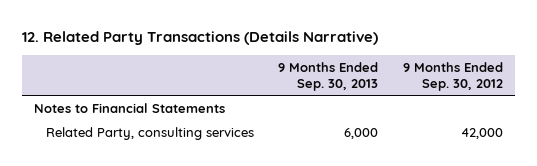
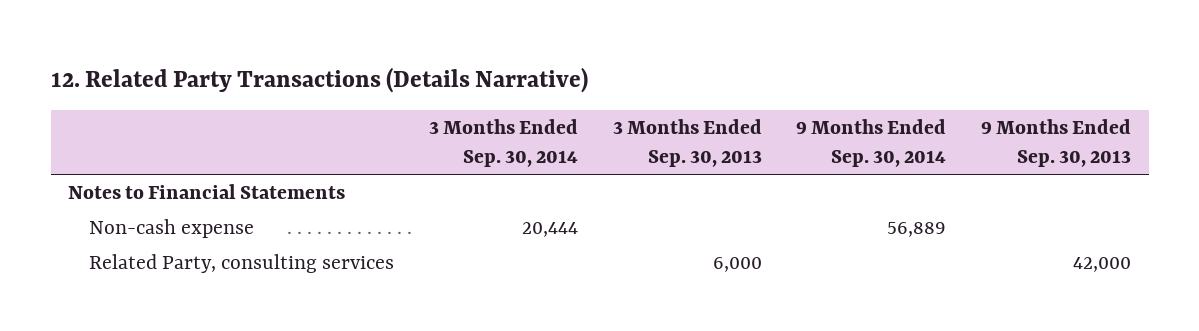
- | 9 Months Ended Sep. 30, 2013 | 9 Months Ended Sep. 30, 2012
+ | 3 Months Ended Sep. 30, 2014 | 3 Months Ended Sep. 30, 2013 | 9 Months Ended Sep. 30, 2014 | 9 Months Ended Sep. 30, 2013
- Related Party, consulting services | 6,000 | 42,000
+ Non-cash expense | 20,444 | | 56,889 |
+ Related Party, consulting services | | 6,000 | | 42,000

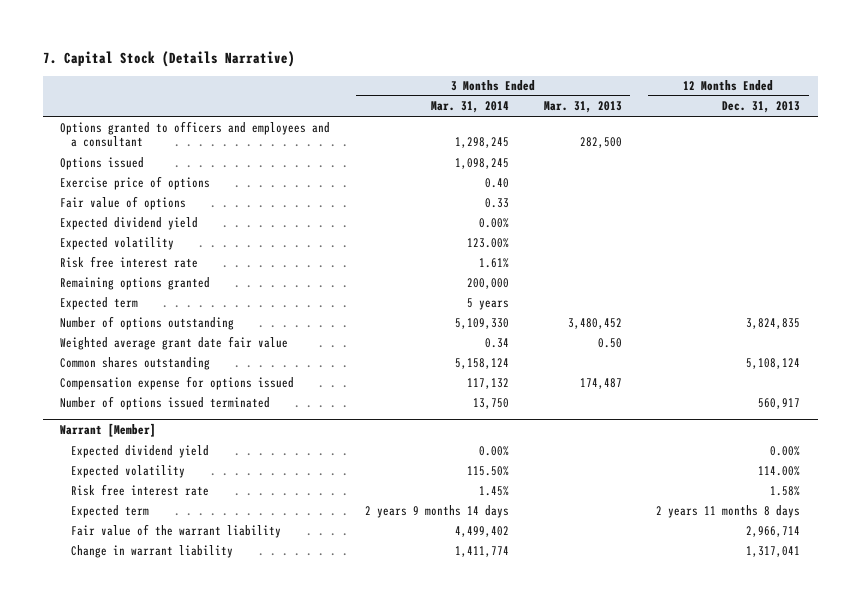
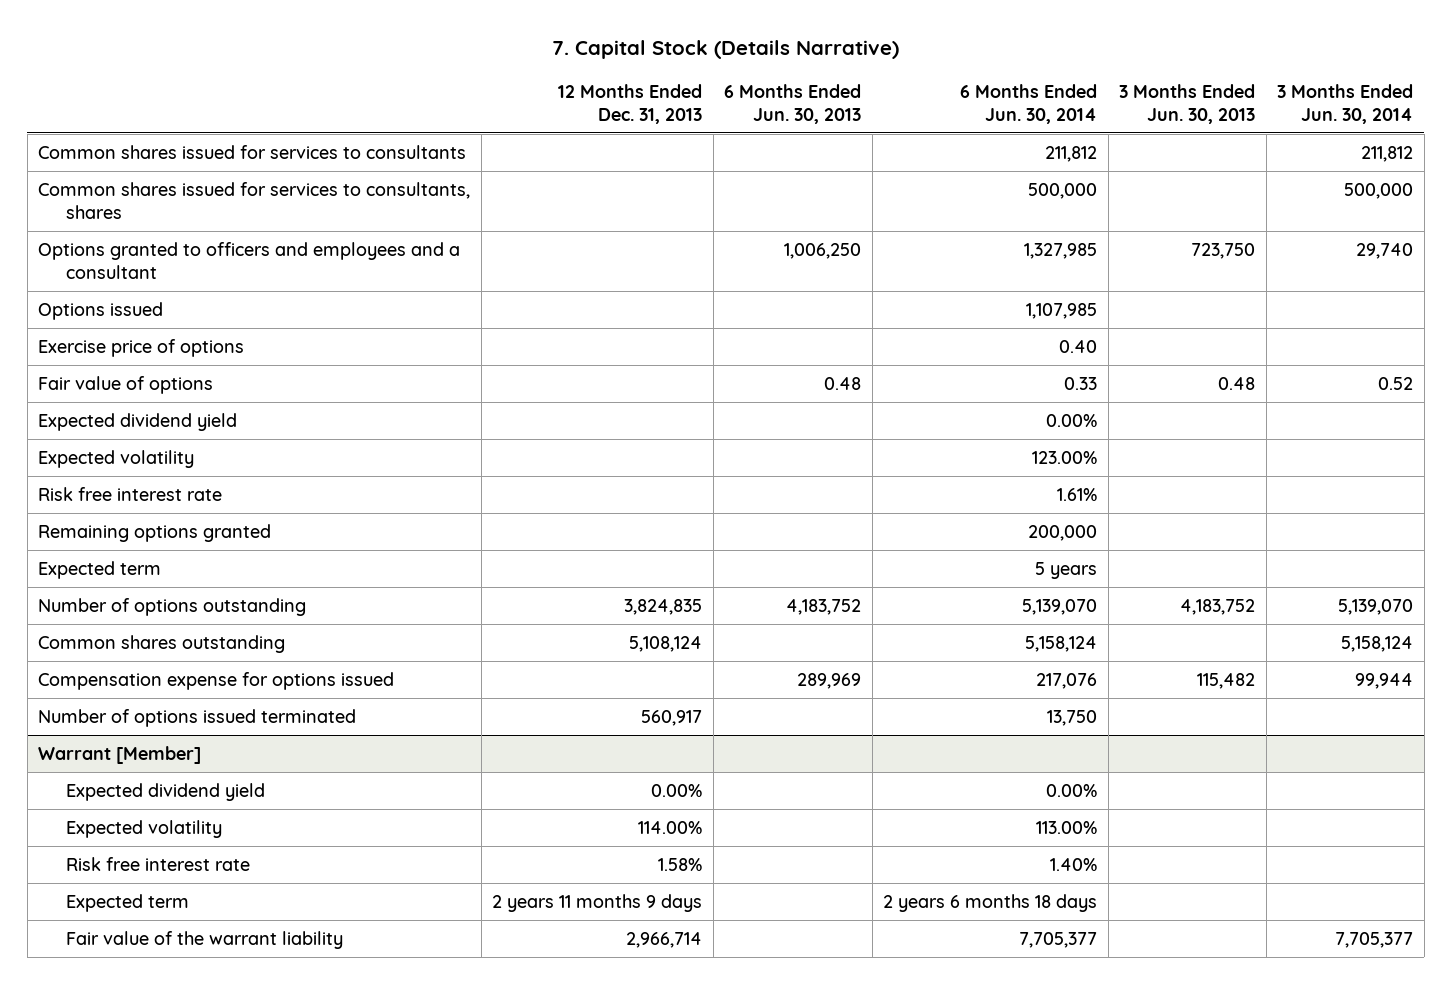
- | 3 Months Ended Mar. 31, 2014 | 3 Months Ended Mar. 31, 2013 | 12 Months Ended Dec. 31, 2013
+ | 12 Months Ended Dec. 31, 2013 | 6 Months Ended Jun. 30, 2013 | 6 Months Ended Jun. 30, 2014 | 3 Months Ended Jun. 30, 2013 | 3 Months Ended Jun. 30, 2014
+ Common shares issued for services to consultants | | | 211,812 | | 211,812
+ Common shares issued for services to consultants, shares | | | 500,000 | | 500,000
- Weighted average grant date fair value | 0.34 | 0.50 |
@ Warrant [Member]
- Expected term | 2 years 9 months 14 days | | 2 years 11 months 8 days
+ Expected term | 2 years 11 months 9 days | | 2 years 6 months 18 days | |
- Change in warrant liability | 1,411,774 | | 1,317,041

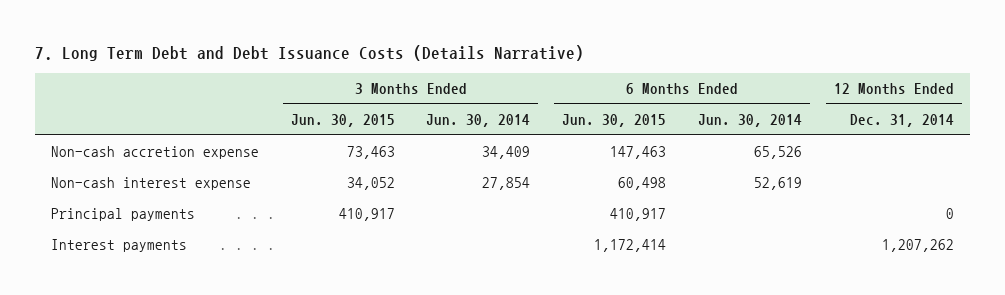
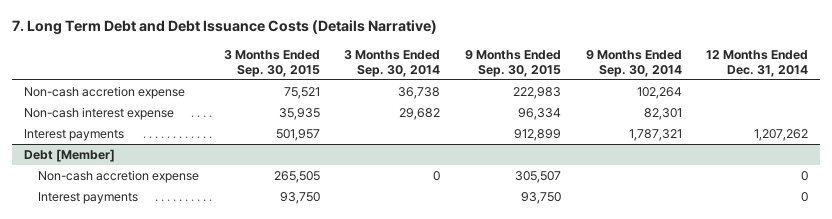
- | 3 Months Ended Jun. 30, 2015 | 3 Months Ended Jun. 30, 2014 | 6 Months Ended Jun. 30, 2015 | 6 Months Ended Jun. 30, 2014 | 12 Months Ended Dec. 31, 2014
+ | 3 Months Ended Sep. 30, 2015 | 3 Months Ended Sep. 30, 2014 | 9 Months Ended Sep. 30, 2015 | 9 Months Ended Sep. 30, 2014 | 12 Months Ended Dec. 31, 2014
- Principal payments | 410,917 | | 410,917 | | 0
+ Debt [Member]
+ Non-cash accretion expense | 265,505 | 0 | 305,507 | | 0
+ Interest payments | 93,750 | | 93,750 | | 0

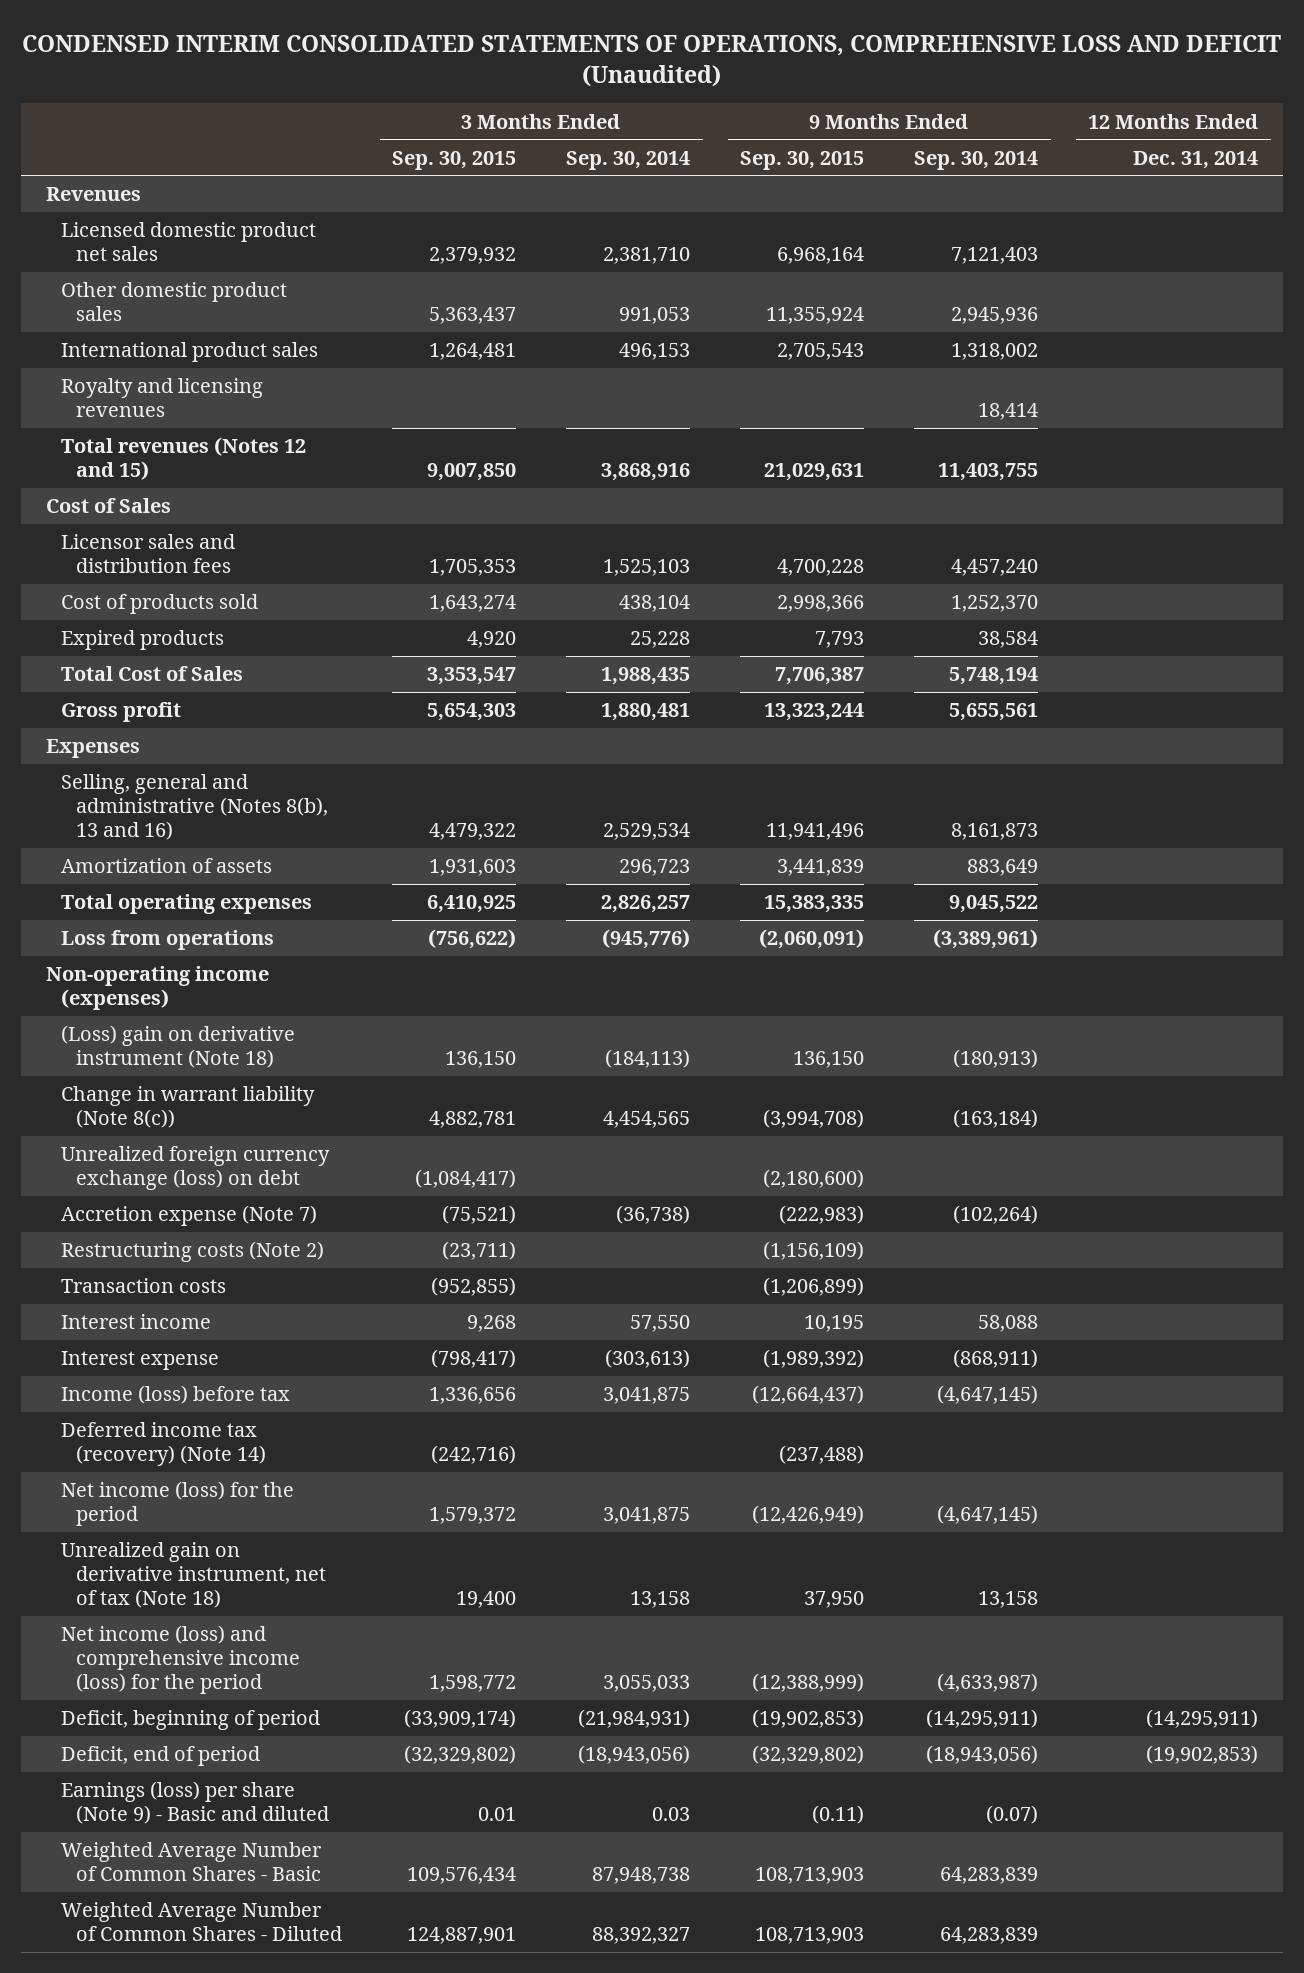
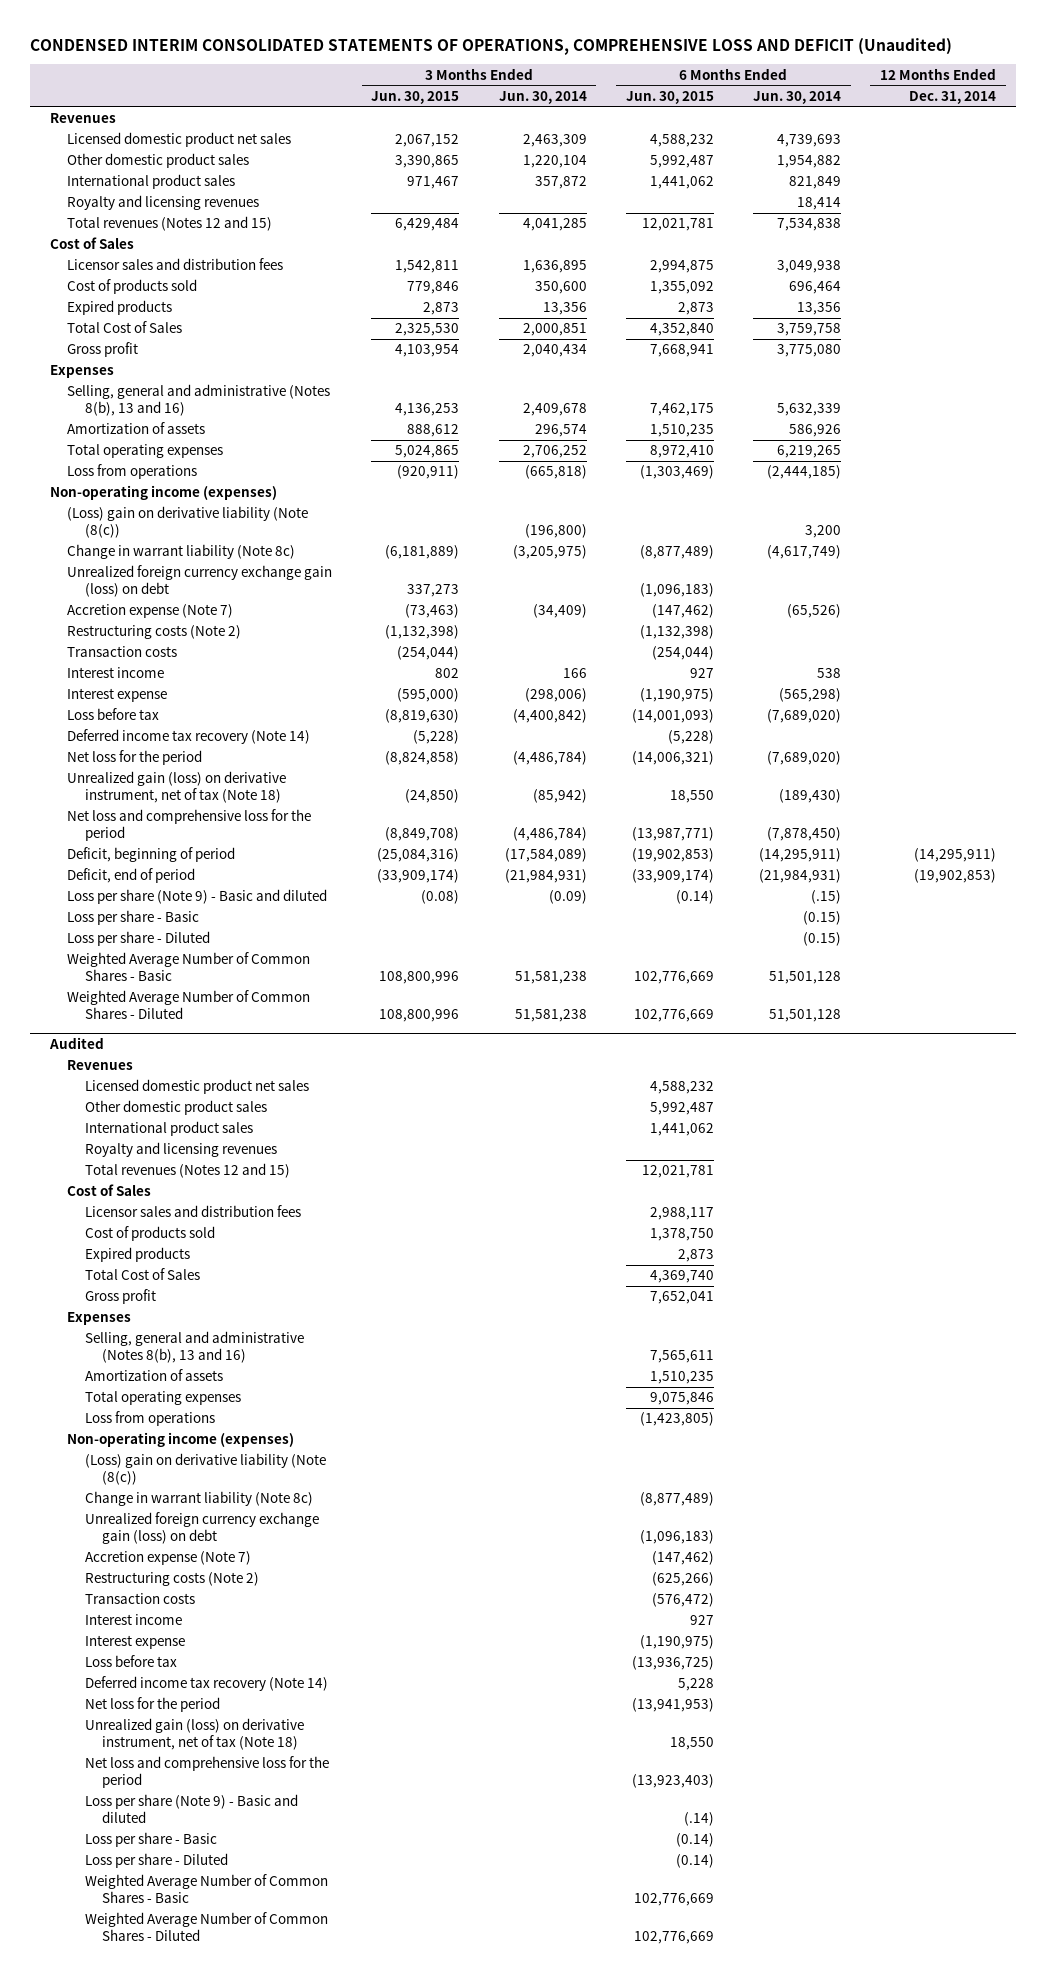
- | 3 Months Ended Sep. 30, 2015 | 3 Months Ended Sep. 30, 2014 | 9 Months Ended Sep. 30, 2015 | 9 Months Ended Sep. 30, 2014 | 12 Months Ended Dec. 31, 2014
+ | 3 Months Ended Jun. 30, 2015 | 3 Months Ended Jun. 30, 2014 | 6 Months Ended Jun. 30, 2015 | 6 Months Ended Jun. 30, 2014 | 12 Months Ended Dec. 31, 2014
- (Loss) gain on derivative instrument (Note 18) | 136,150 | (184,113) | 136,150 | (180,913) |
- Change in warrant liability (Note 8(c)) | 4,882,781 | 4,454,565 | (3,994,708) | (163,184) |
- Unrealized foreign currency exchange (loss) on debt | (1,084,417) | | (2,180,600) | |
+ (Loss) gain on derivative liability (Note (8(c)) | | (196,800) | | 3,200 |
+ Change in warrant liability (Note 8c) | (6,181,889) | (3,205,975) | (8,877,489) | (4,617,749) |
+ Unrealized foreign currency exchange gain (loss) on debt | 337,273 | | (1,096,183) | |
- Income (loss) before tax | 1,336,656 | 3,041,875 | (12,664,437) | (4,647,145) |
- Deferred income tax (recovery) (Note 14) | (242,716) | | (237,488) | |
- Net income (loss) for the period | 1,579,372 | 3,041,875 | (12,426,949) | (4,647,145) |
- Unrealized gain on derivative instrument, net of tax (Note 18) | 19,400 | 13,158 | 37,950 | 13,158 |
- Net income (loss) and comprehensive income (loss) for the period | 1,598,772 | 3,055,033 | (12,388,999) | (4,633,987) |
+ Loss before tax | (8,819,630) | (4,400,842) | (14,001,093) | (7,689,020) |
+ Deferred income tax recovery (Note 14) | (5,228) | | (5,228) | |
+ Net loss for the period | (8,824,858) | (4,486,784) | (14,006,321) | (7,689,020) |
+ Unrealized gain (loss) on derivative instrument, net of tax (Note 18) | (24,850) | (85,942) | 18,550 | (189,430) |
+ Net loss and comprehensive loss for the period | (8,849,708) | (4,486,784) | (13,987,771) | (7,878,450) |
- Earnings (loss) per share (Note 9) - Basic and diluted | 0.01 | 0.03 | (0.11) | (0.07) |
+ Loss per share (Note 9) - Basic and diluted | (0.08) | (0.09) | (0.14) | (.15) |
+ Loss per share - Basic | | | | (0.15) |
+ Loss per share - Diluted | | | | (0.15) |
+ Audited
+ Revenues
+ Licensed domestic product net sales | | | 4,588,232 | |
+ Other domestic product sales | | | 5,992,487 | |
+ International product sales | | | 1,441,062 | |
+ Royalty and licensing revenues
+ Total revenues (Notes 12 and 15) | | | 12,021,781 | |
+ Cost of Sales
+ Licensor sales and distribution fees | | | 2,988,117 | |
+ Cost of products sold | | | 1,378,750 | |
+ Expired products | | | 2,873 | |
+ Total Cost of Sales | | | 4,369,740 | |
+ Gross profit | | | 7,652,041 | |
+ Expenses
+ Selling, general and administrative (Notes 8(b), 13 and 16) | | | 7,565,611 | |
+ Amortization of assets | | | 1,510,235 | |
+ Total operating expenses | | | 9,075,846 | |
+ Loss from operations | | | (1,423,805) | |
+ Non-operating income (expenses)
+ (Loss) gain on derivative liability (Note (8(c))
+ Change in warrant liability (Note 8c) | | | (8,877,489) | |
+ Unrealized foreign currency exchange gain (loss) on debt | | | (1,096,183) | |
+ Accretion expense (Note 7) | | | (147,462) | |
+ Restructuring costs (Note 2) | | | (625,266) | |
+ Transaction costs | | | (576,472) | |
+ Interest income | | | 927 | |
+ Interest expense | | | (1,190,975) | |
+ Loss before tax | | | (13,936,725) | |
+ Deferred income tax recovery (Note 14) | | | 5,228 | |
+ Net loss for the period | | | (13,941,953) | |
+ Unrealized gain (loss) on derivative instrument, net of tax (Note 18) | | | 18,550 | |
+ Net loss and comprehensive loss for the period | | | (13,923,403) | |
+ Loss per share (Note 9) - Basic and diluted | | | (.14) | |
+ Loss per share - Basic | | | (0.14) | |
+ Loss per share - Diluted | | | (0.14) | |
+ Weighted Average Number of Common Shares - Basic | | | 102,776,669 | |
+ Weighted Average Number of Common Shares - Diluted | | | 102,776,669 | |

